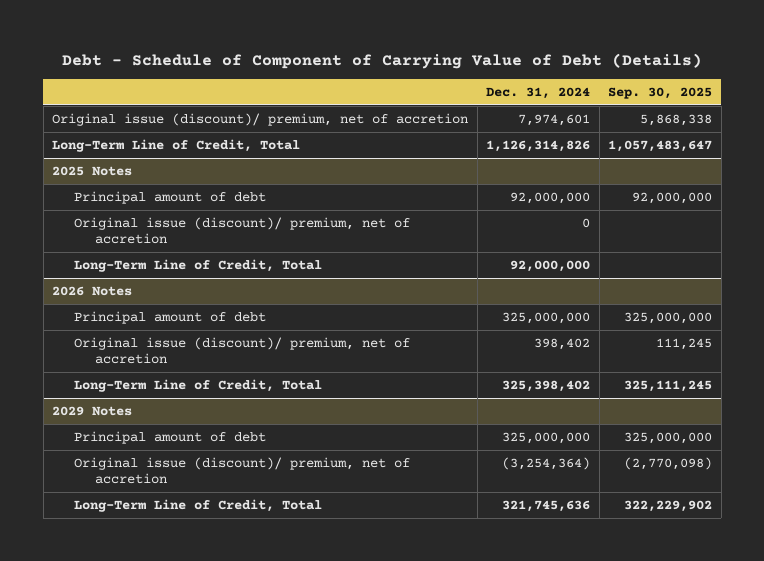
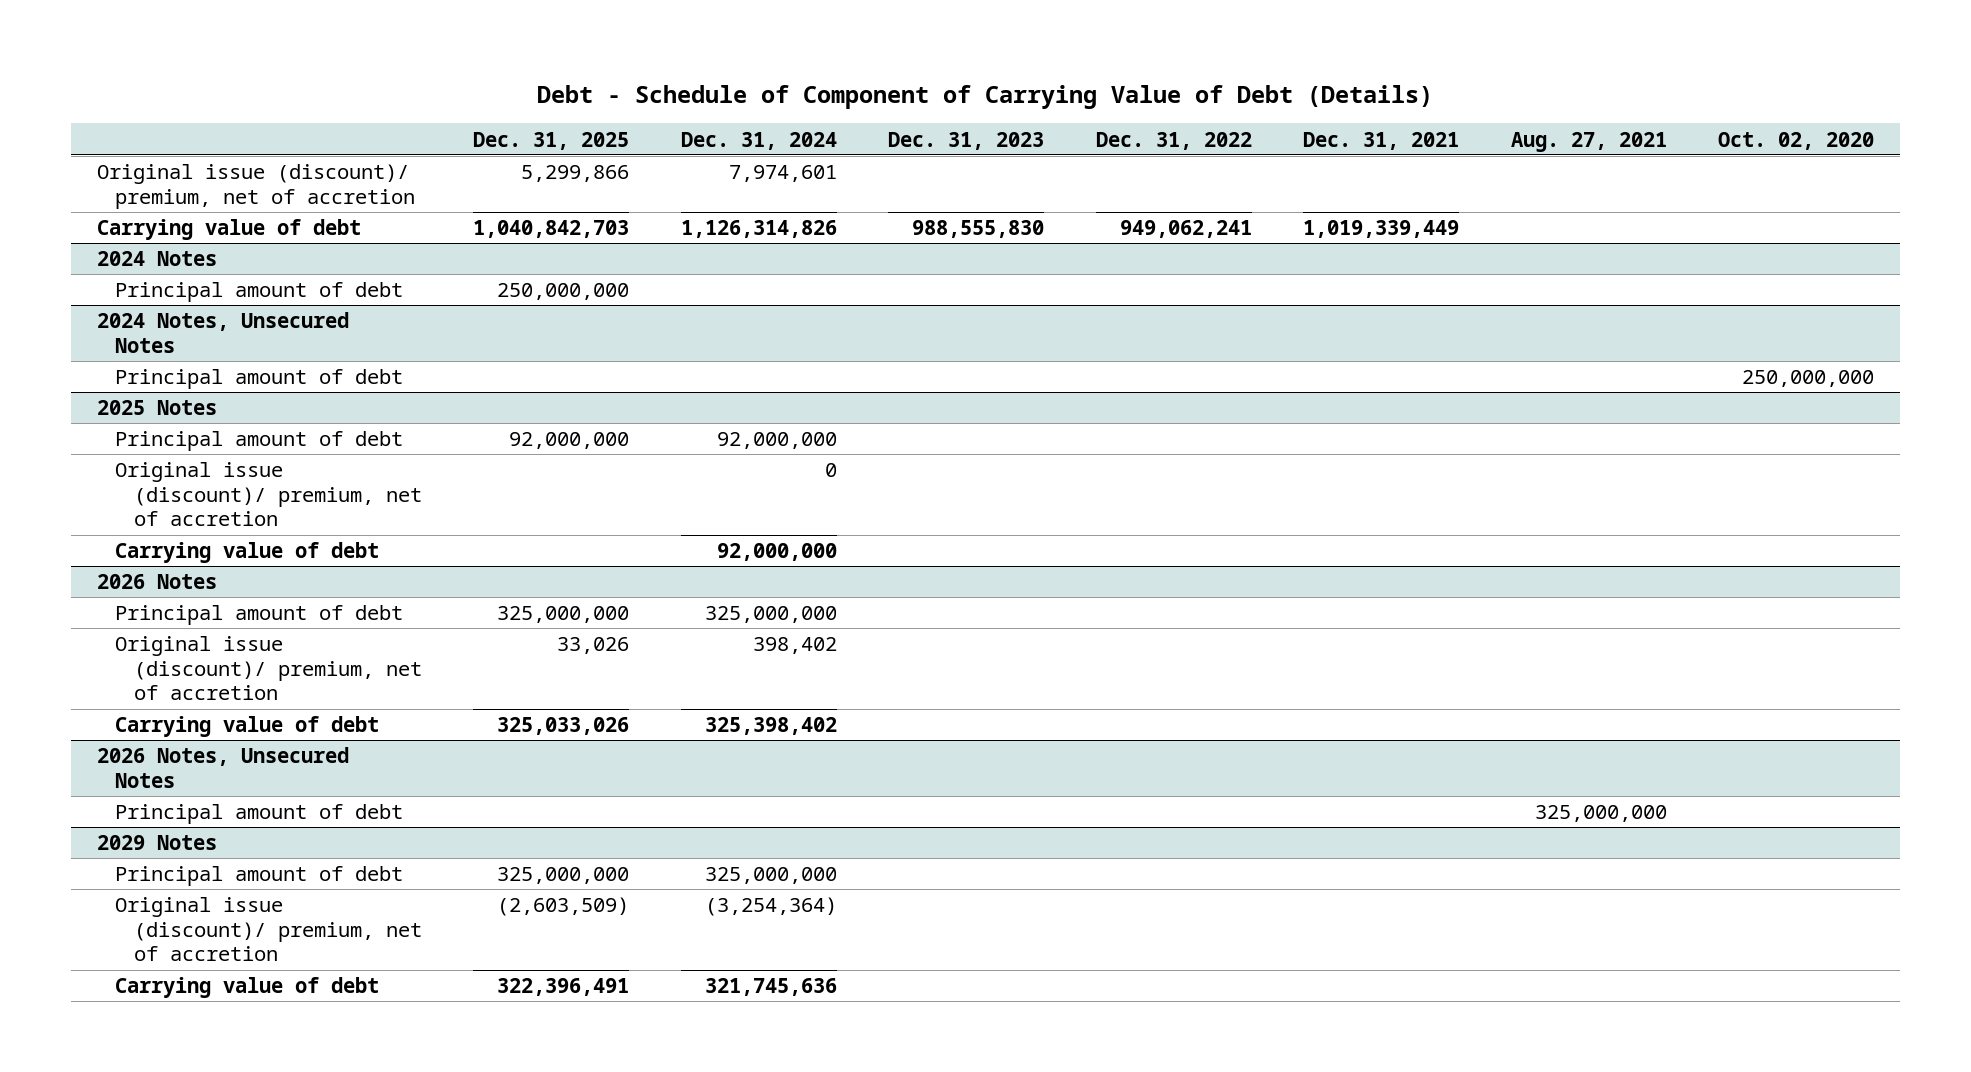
- | Dec. 31, 2024 | Sep. 30, 2025
+ | Dec. 31, 2025 | Dec. 31, 2024 | Dec. 31, 2023 | Dec. 31, 2022 | Dec. 31, 2021 | Aug. 27, 2021 | Oct. 02, 2020
- Long-Term Line of Credit, Total | 1,126,314,826 | 1,057,483,647
+ Carrying value of debt | 1,040,842,703 | 1,126,314,826 | 988,555,830 | 949,062,241 | 1,019,339,449 | |
+ 2024 Notes
+ Principal amount of debt | 250,000,000 | | | | | |
+ 2024 Notes, Unsecured Notes
+ Principal amount of debt | | | | | | | 250,000,000
@ 2025 Notes
- Long-Term Line of Credit, Total | 92,000,000 |
+ Carrying value of debt | | 92,000,000 | | | | |
@ 2026 Notes
- Long-Term Line of Credit, Total | 325,398,402 | 325,111,245
+ Carrying value of debt | 325,033,026 | 325,398,402 | | | | |
+ 2026 Notes, Unsecured Notes
+ Principal amount of debt | | | | | | 325,000,000 |
@ 2029 Notes
- Long-Term Line of Credit, Total | 321,745,636 | 322,229,902
+ Carrying value of debt | 322,396,491 | 321,745,636 | | | | |

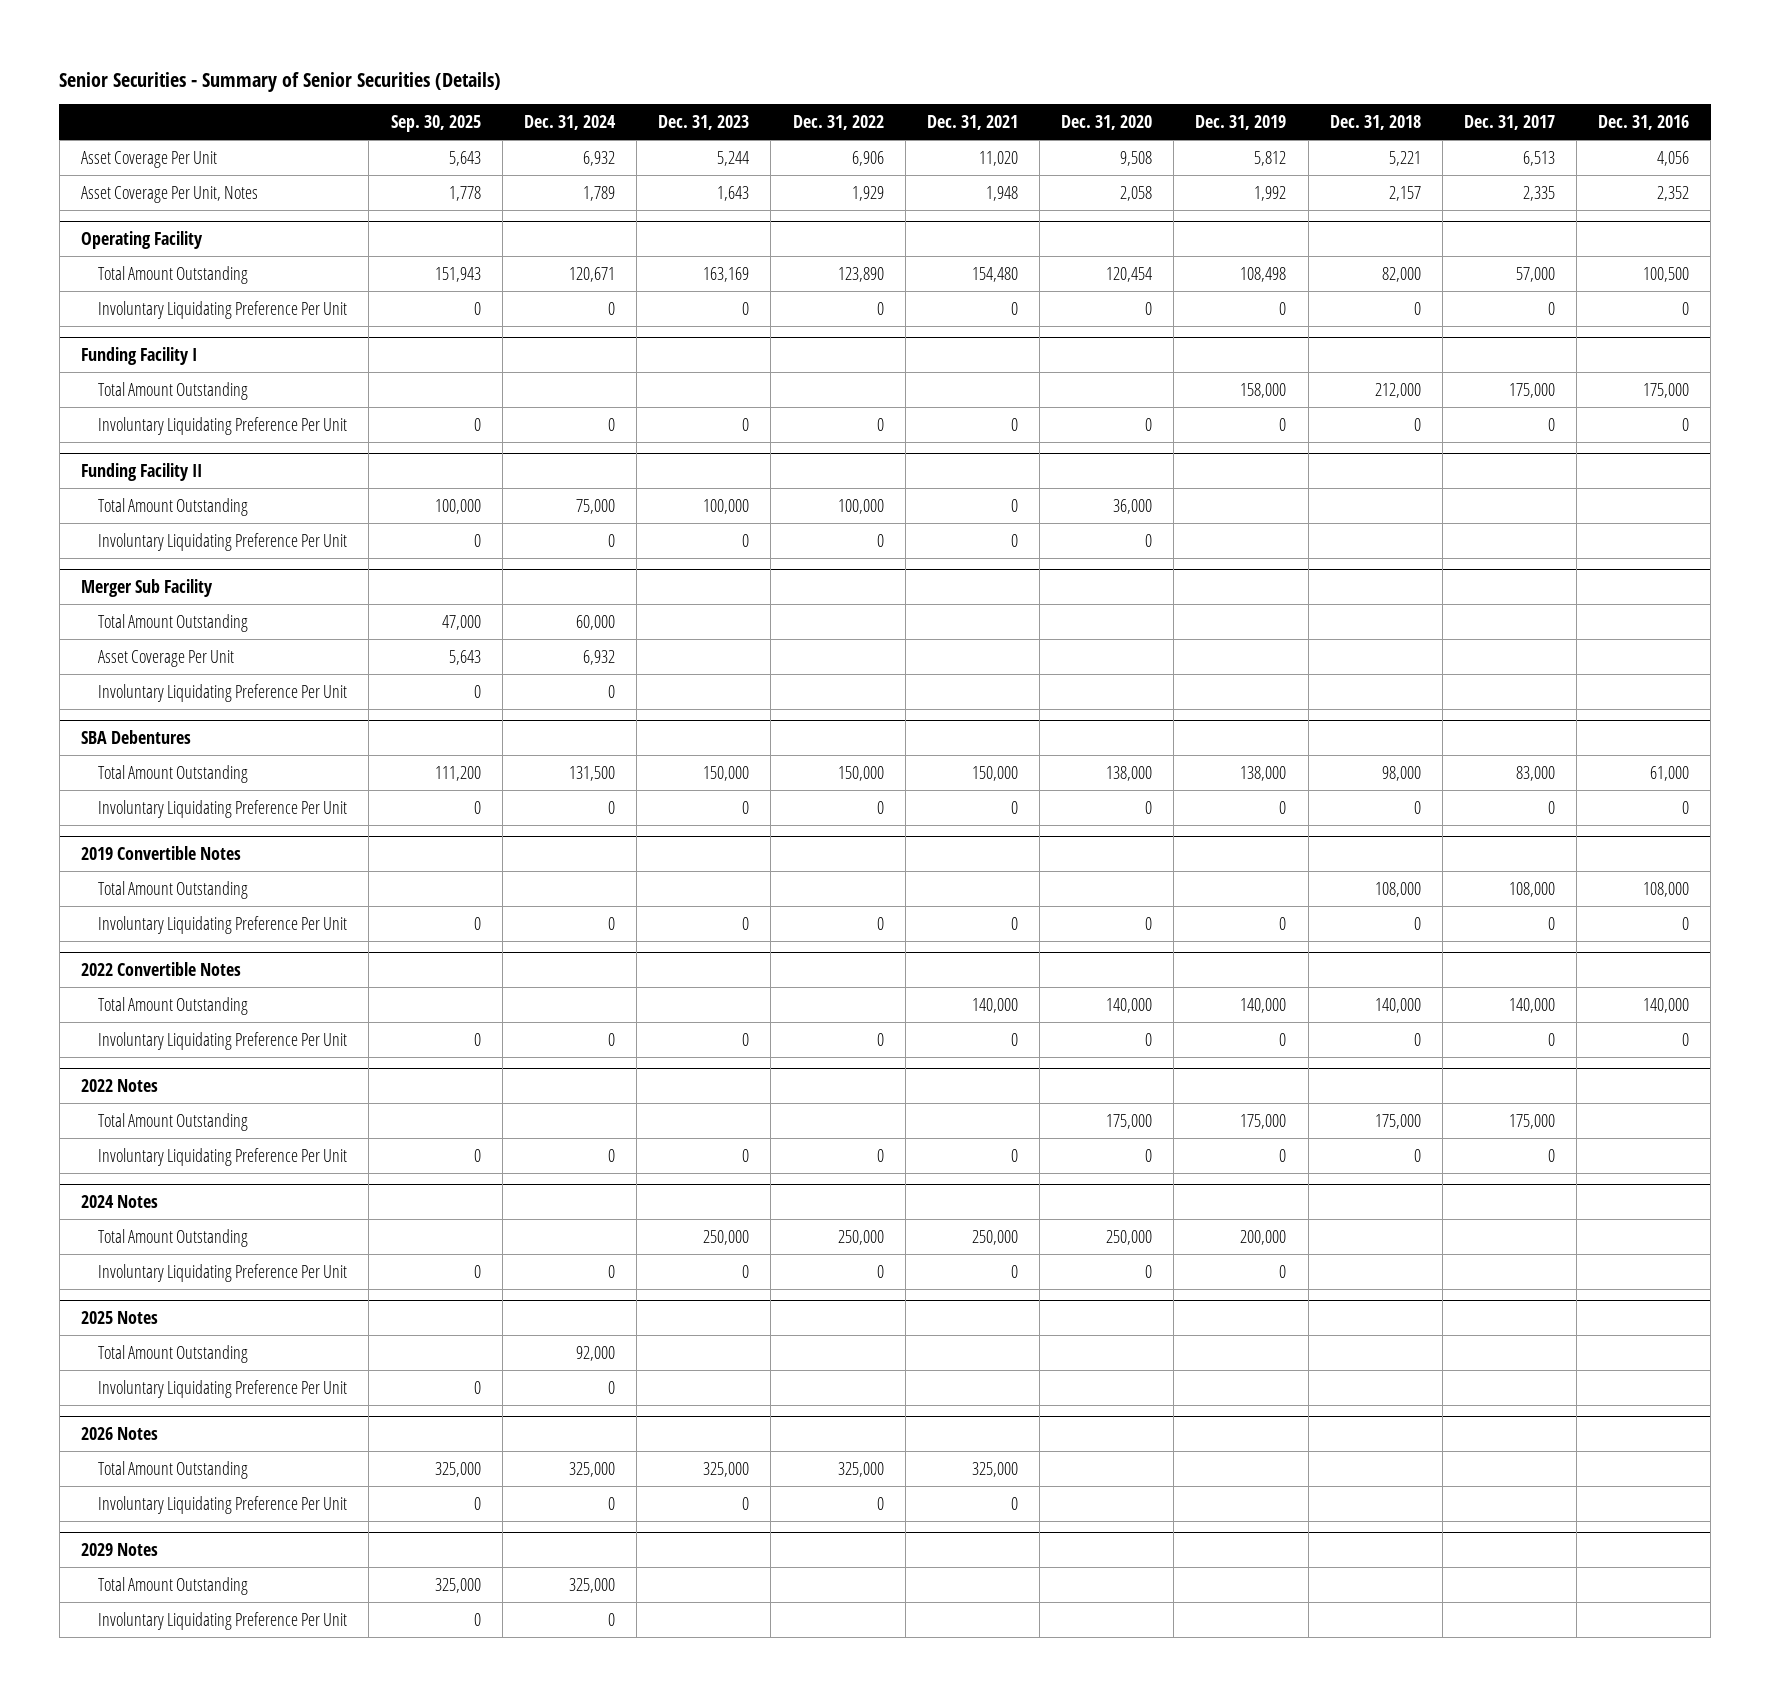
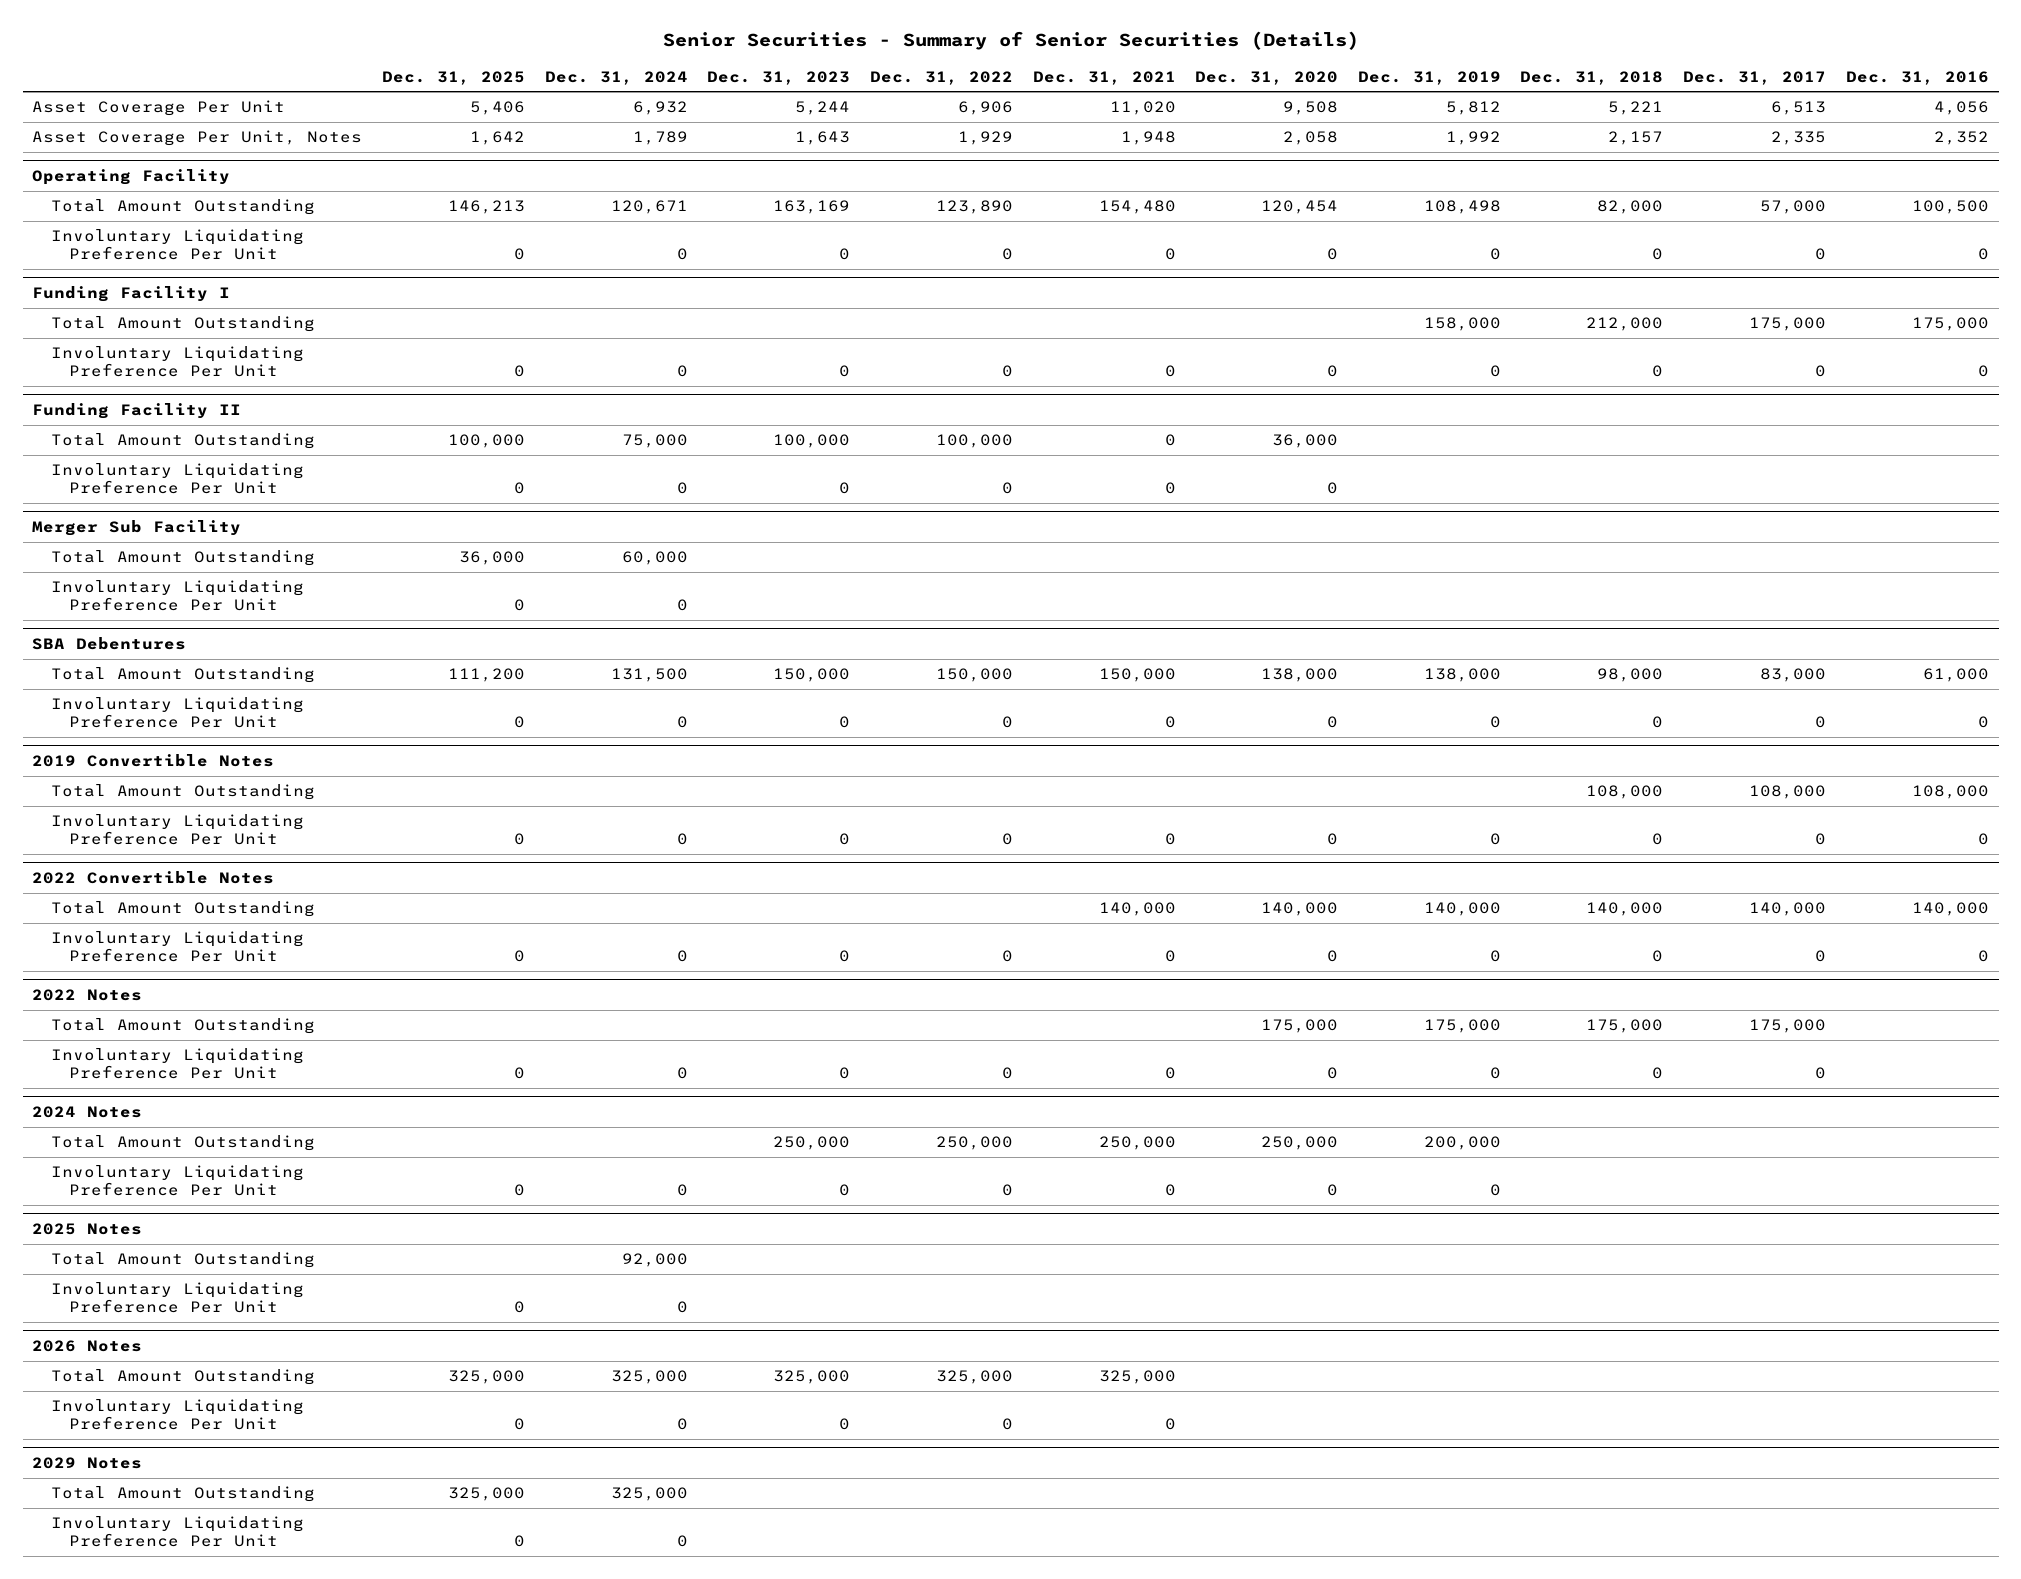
- | Sep. 30, 2025 | Dec. 31, 2024 | Dec. 31, 2023 | Dec. 31, 2022 | Dec. 31, 2021 | Dec. 31, 2020 | Dec. 31, 2019 | Dec. 31, 2018 | Dec. 31, 2017 | Dec. 31, 2016
+ | Dec. 31, 2025 | Dec. 31, 2024 | Dec. 31, 2023 | Dec. 31, 2022 | Dec. 31, 2021 | Dec. 31, 2020 | Dec. 31, 2019 | Dec. 31, 2018 | Dec. 31, 2017 | Dec. 31, 2016
@ Merger Sub Facility
- Asset Coverage Per Unit | 5,643 | 6,932 | | | | | | | |

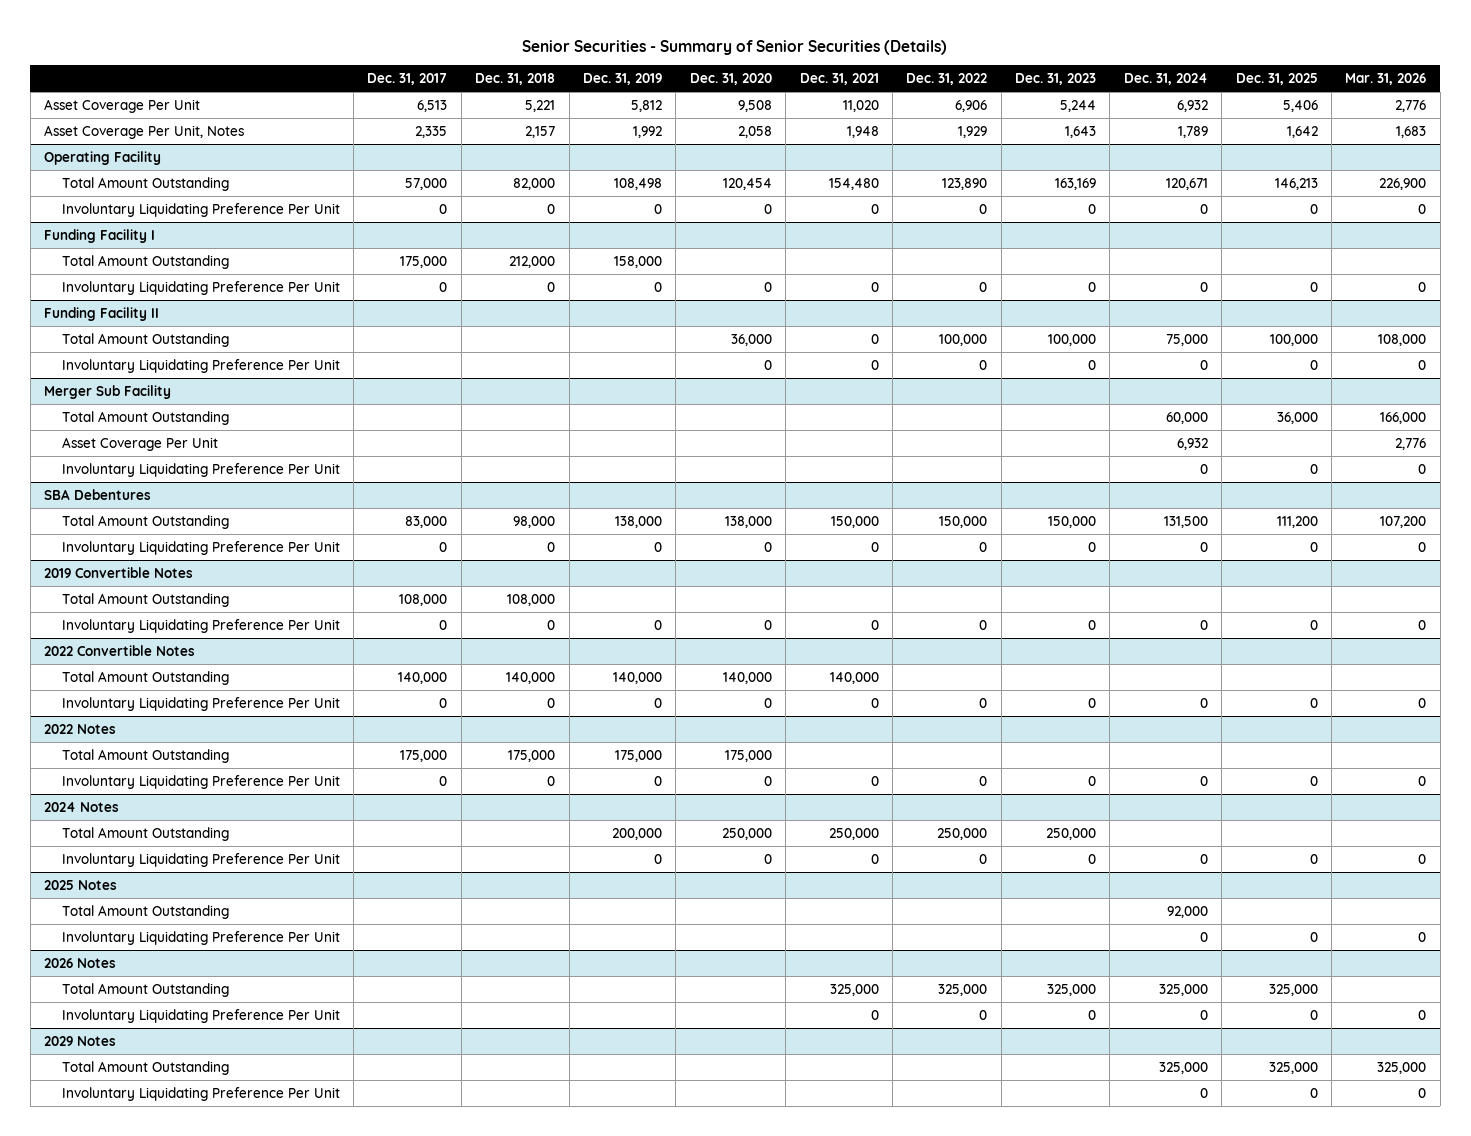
- | Dec. 31, 2025 | Dec. 31, 2024 | Dec. 31, 2023 | Dec. 31, 2022 | Dec. 31, 2021 | Dec. 31, 2020 | Dec. 31, 2019 | Dec. 31, 2018 | Dec. 31, 2017 | Dec. 31, 2016
+ | Dec. 31, 2017 | Dec. 31, 2018 | Dec. 31, 2019 | Dec. 31, 2020 | Dec. 31, 2021 | Dec. 31, 2022 | Dec. 31, 2023 | Dec. 31, 2024 | Dec. 31, 2025 | Mar. 31, 2026
@ Merger Sub Facility
+ Asset Coverage Per Unit | | | | | | | | 6,932 | | 2,776

